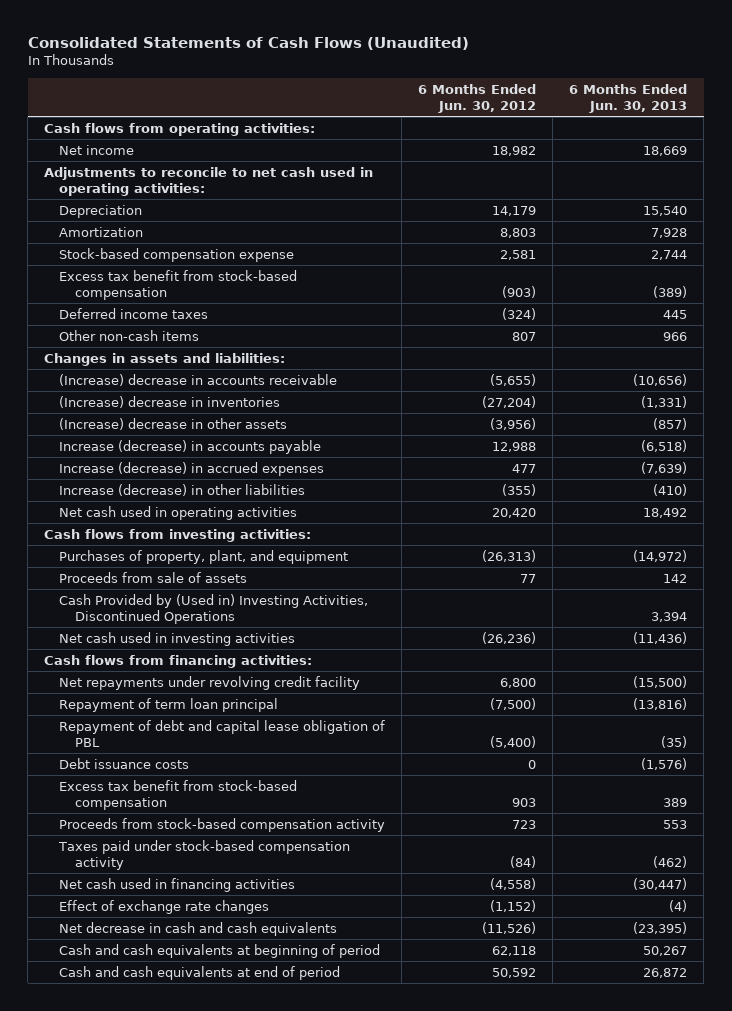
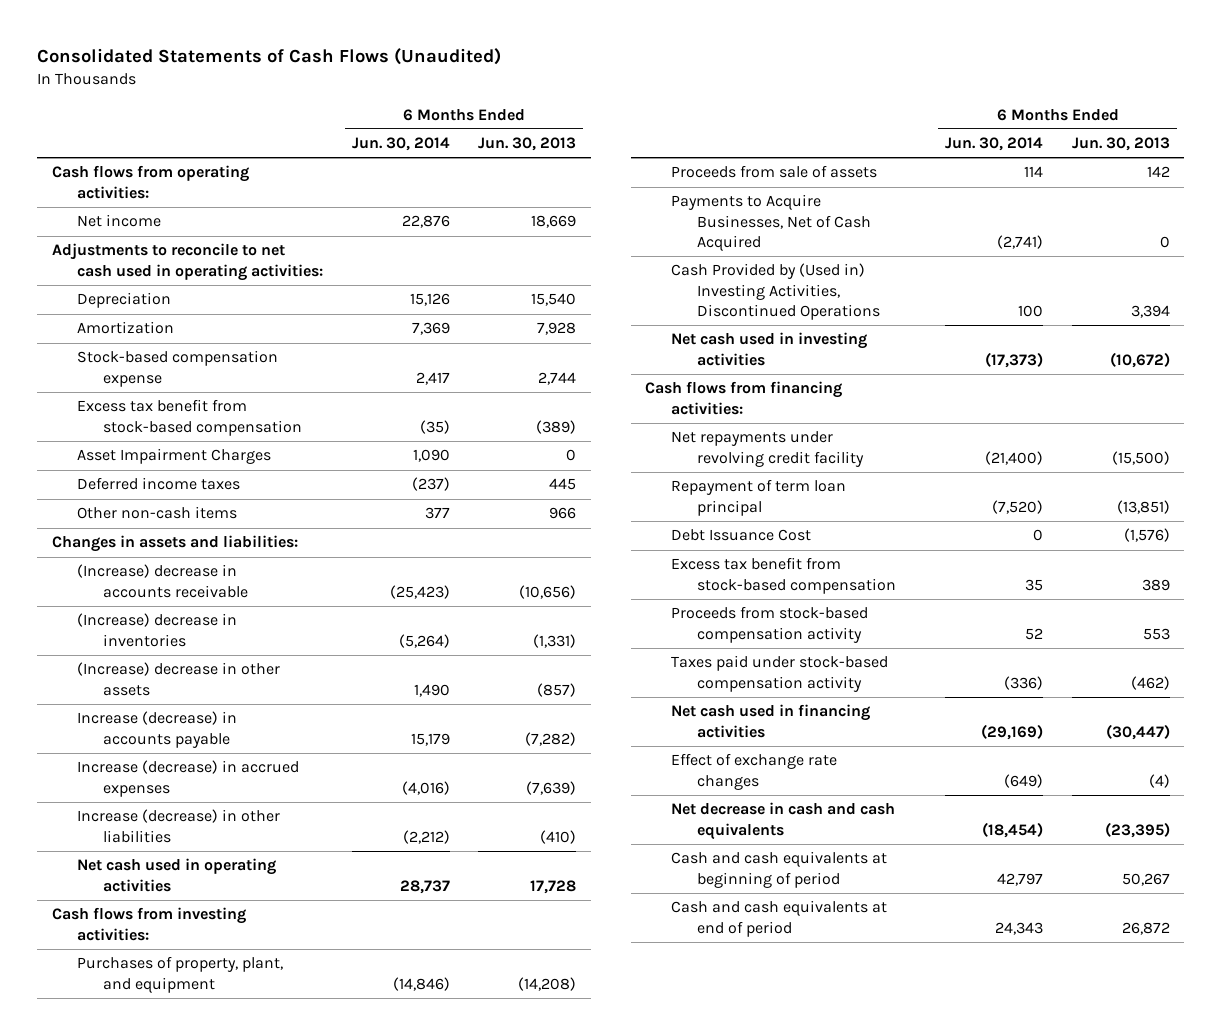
- | 6 Months Ended Jun. 30, 2012 | 6 Months Ended Jun. 30, 2013
+ | 6 Months Ended Jun. 30, 2014 | 6 Months Ended Jun. 30, 2013
+ Asset Impairment Charges | 1,090 | 0
- Increase (decrease) in accounts payable | 12,988 | (6,518)
+ Increase (decrease) in accounts payable | 15,179 | (7,282)
- Net cash used in operating activities | 20,420 | 18,492
+ Net cash used in operating activities | 28,737 | 17,728
- Purchases of property, plant, and equipment | (26,313) | (14,972)
+ Purchases of property, plant, and equipment | (14,846) | (14,208)
+ Payments to Acquire Businesses, Net of Cash Acquired | (2,741) | 0
- Net cash used in investing activities | (26,236) | (11,436)
+ Net cash used in investing activities | (17,373) | (10,672)
- Repayment of term loan principal | (7,500) | (13,816)
- Repayment of debt and capital lease obligation of PBL | (5,400) | (35)
- Debt issuance costs | 0 | (1,576)
+ Repayment of term loan principal | (7,520) | (13,851)
+ Debt Issuance Cost | 0 | (1,576)

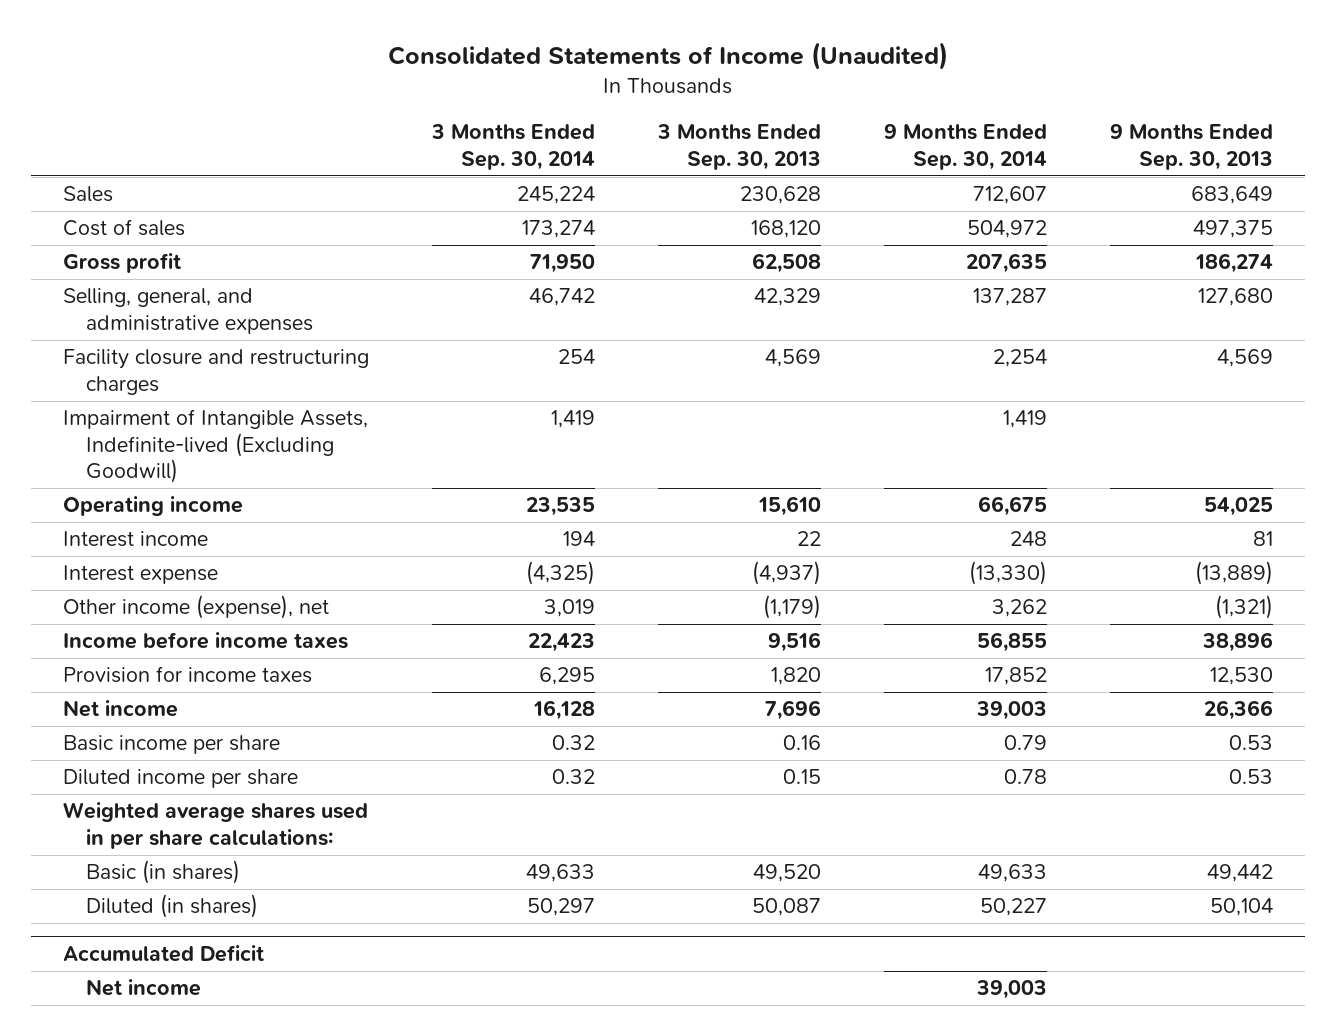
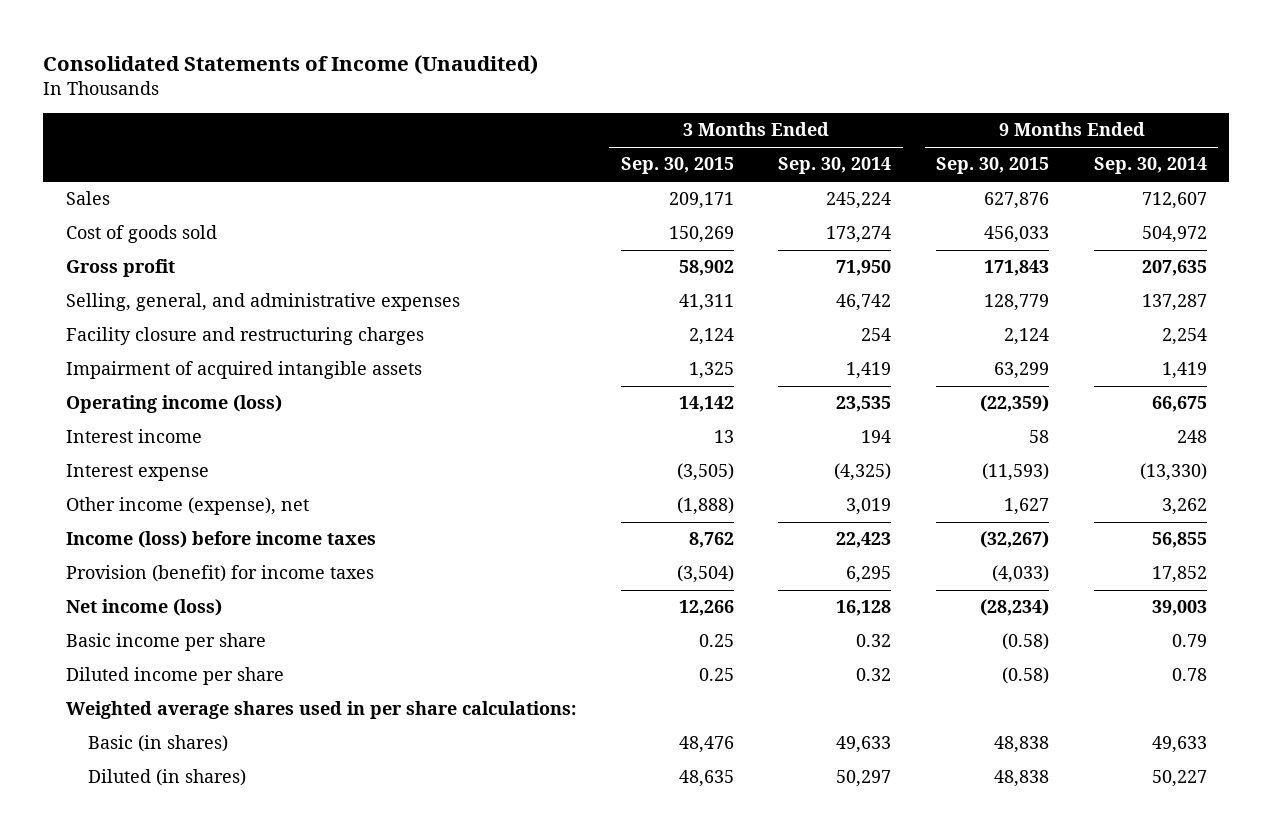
- | 3 Months Ended Sep. 30, 2014 | 3 Months Ended Sep. 30, 2013 | 9 Months Ended Sep. 30, 2014 | 9 Months Ended Sep. 30, 2013
+ | 3 Months Ended Sep. 30, 2015 | 3 Months Ended Sep. 30, 2014 | 9 Months Ended Sep. 30, 2015 | 9 Months Ended Sep. 30, 2014
- Cost of sales | 173,274 | 168,120 | 504,972 | 497,375
+ Cost of goods sold | 150,269 | 173,274 | 456,033 | 504,972
- Impairment of Intangible Assets, Indefinite-lived (Excluding Goodwill) | 1,419 | | 1,419 |
- Operating income | 23,535 | 15,610 | 66,675 | 54,025
+ Impairment of acquired intangible assets | 1,325 | 1,419 | 63,299 | 1,419
+ Operating income (loss) | 14,142 | 23,535 | (22,359) | 66,675
- Income before income taxes | 22,423 | 9,516 | 56,855 | 38,896
- Provision for income taxes | 6,295 | 1,820 | 17,852 | 12,530
- Net income | 16,128 | 7,696 | 39,003 | 26,366
+ Income (loss) before income taxes | 8,762 | 22,423 | (32,267) | 56,855
+ Provision (benefit) for income taxes | (3,504) | 6,295 | (4,033) | 17,852
+ Net income (loss) | 12,266 | 16,128 | (28,234) | 39,003
- Accumulated Deficit
- Net income | | | 39,003 |

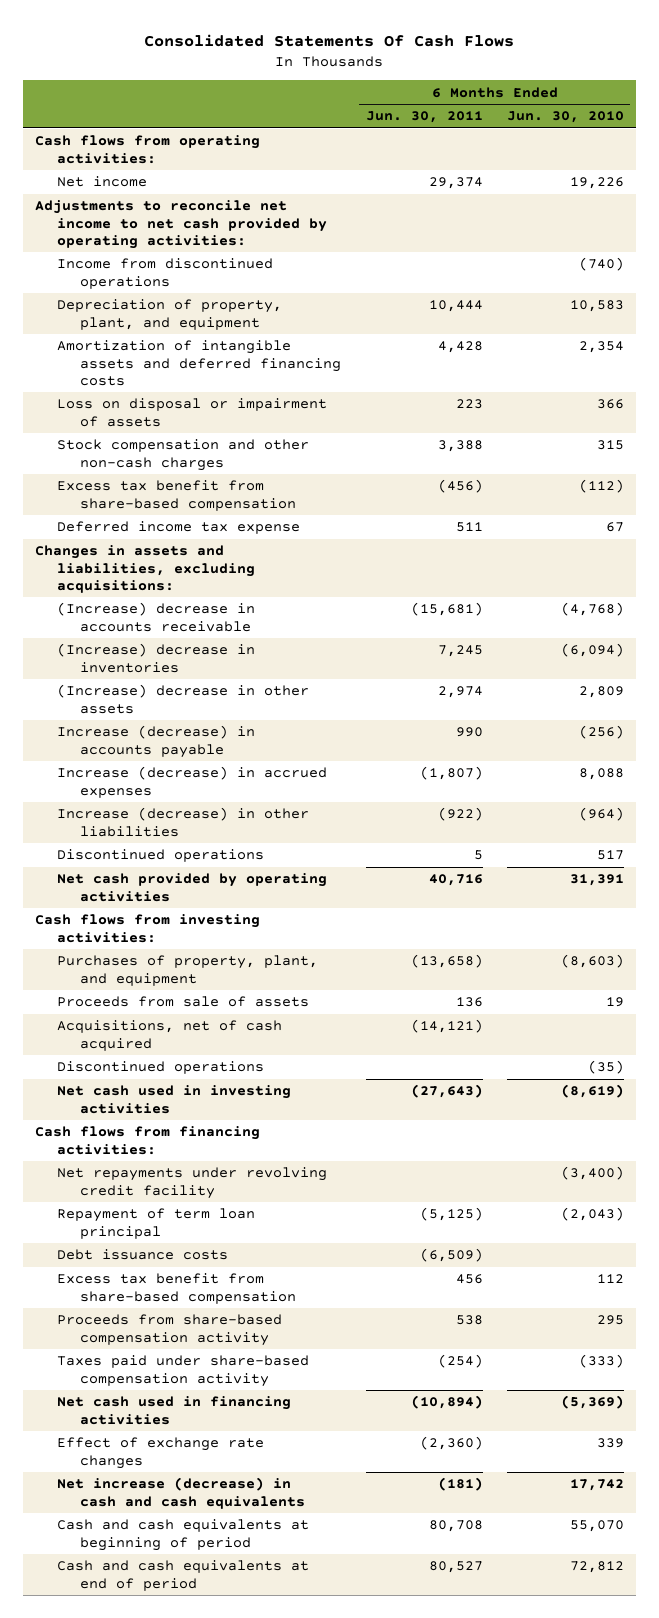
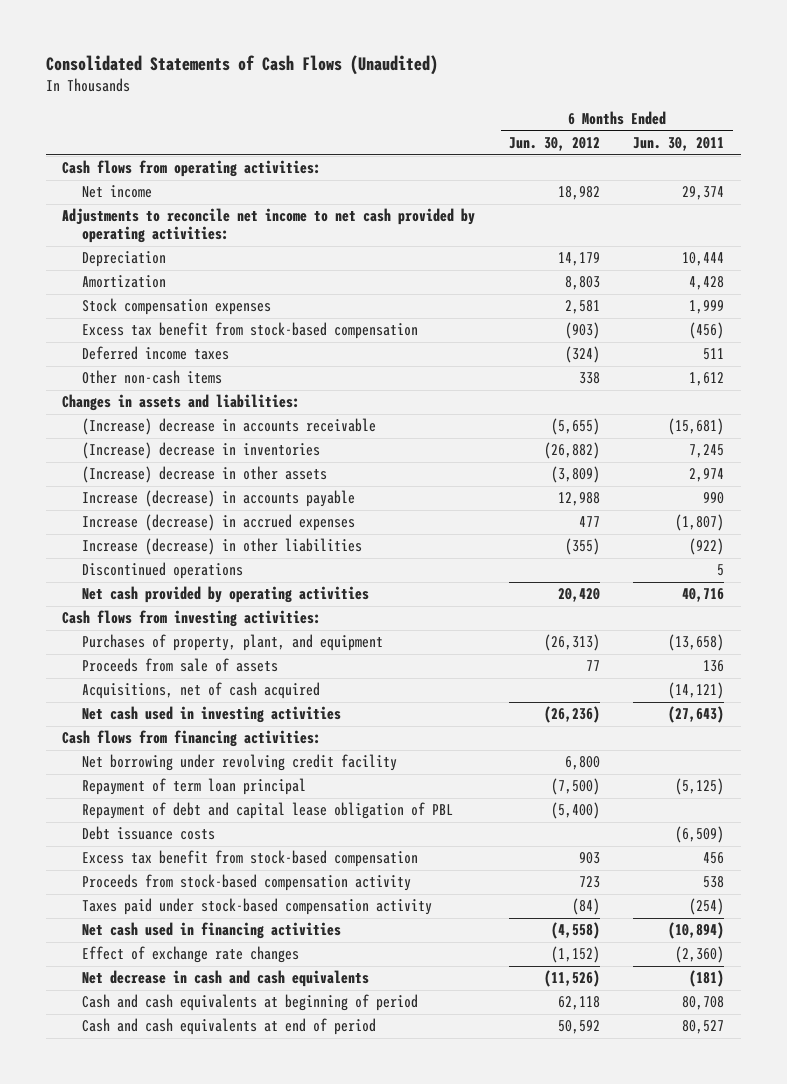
- Consolidated Statements Of Cash Flows
+ Consolidated Statements of Cash Flows (Unaudited)
- | 6 Months Ended Jun. 30, 2011 | 6 Months Ended Jun. 30, 2010
+ | 6 Months Ended Jun. 30, 2012 | 6 Months Ended Jun. 30, 2011
- Income from discontinued operations | | (740)
- Depreciation of property, plant, and equipment | 10,444 | 10,583
- Amortization of intangible assets and deferred financing costs | 4,428 | 2,354
- Loss on disposal or impairment of assets | 223 | 366
- Stock compensation and other non-cash charges | 3,388 | 315
- Excess tax benefit from share-based compensation | (456) | (112)
- Deferred income tax expense | 511 | 67
- Changes in assets and liabilities, excluding acquisitions:
+ Depreciation | 14,179 | 10,444
+ Amortization | 8,803 | 4,428
+ Stock compensation expenses | 2,581 | 1,999
+ Excess tax benefit from stock-based compensation | (903) | (456)
+ Deferred income taxes | (324) | 511
+ Other non-cash items | 338 | 1,612
+ Changes in assets and liabilities:
- Discontinued operations | | (35)
- Net repayments under revolving credit facility | | (3,400)
+ Net borrowing under revolving credit facility | 6,800 |
+ Repayment of debt and capital lease obligation of PBL | (5,400) |
- Excess tax benefit from share-based compensation | 456 | 112
- Proceeds from share-based compensation activity | 538 | 295
- Taxes paid under share-based compensation activity | (254) | (333)
+ Excess tax benefit from stock-based compensation | 903 | 456
+ Proceeds from stock-based compensation activity | 723 | 538
+ Taxes paid under stock-based compensation activity | (84) | (254)
- Net increase (decrease) in cash and cash equivalents | (181) | 17,742
+ Net decrease in cash and cash equivalents | (11,526) | (181)

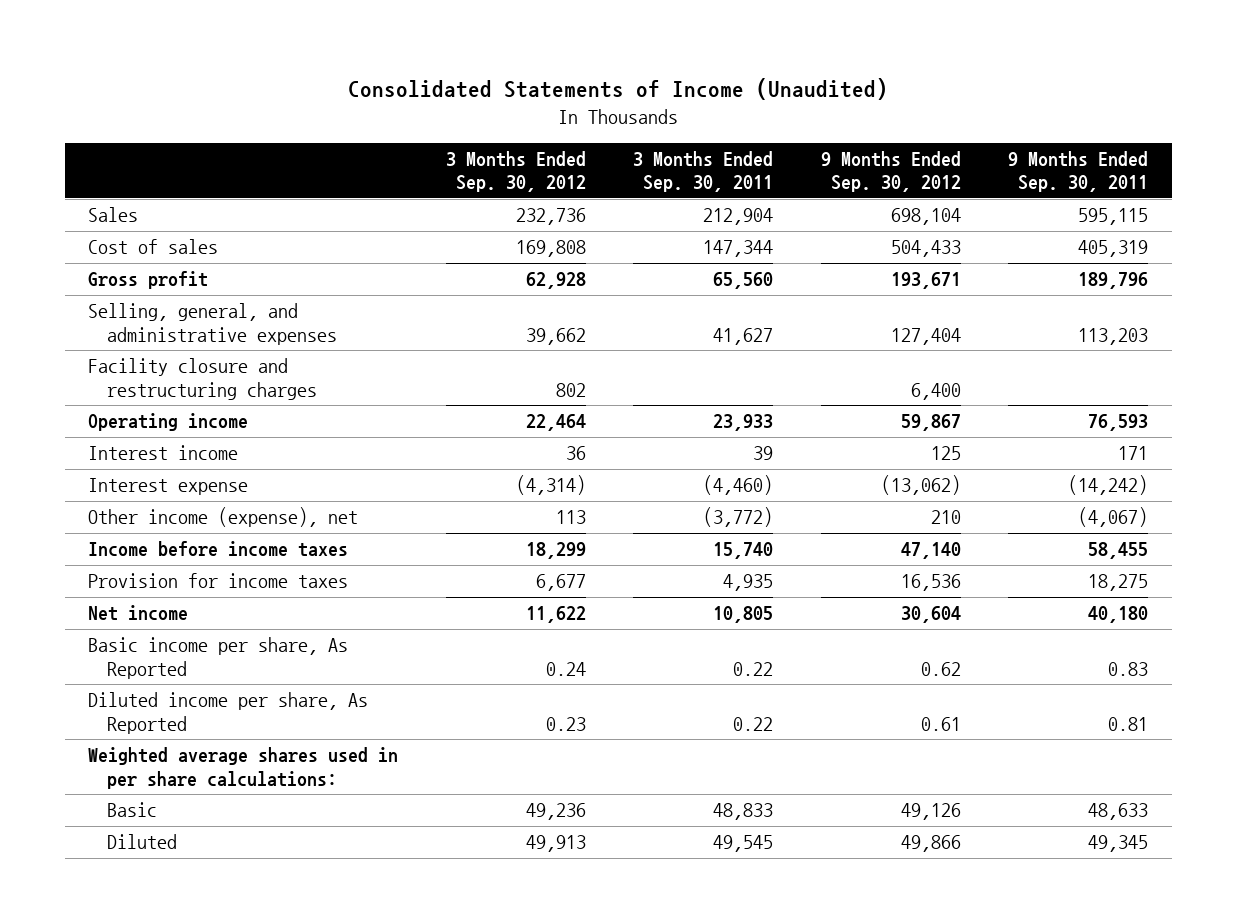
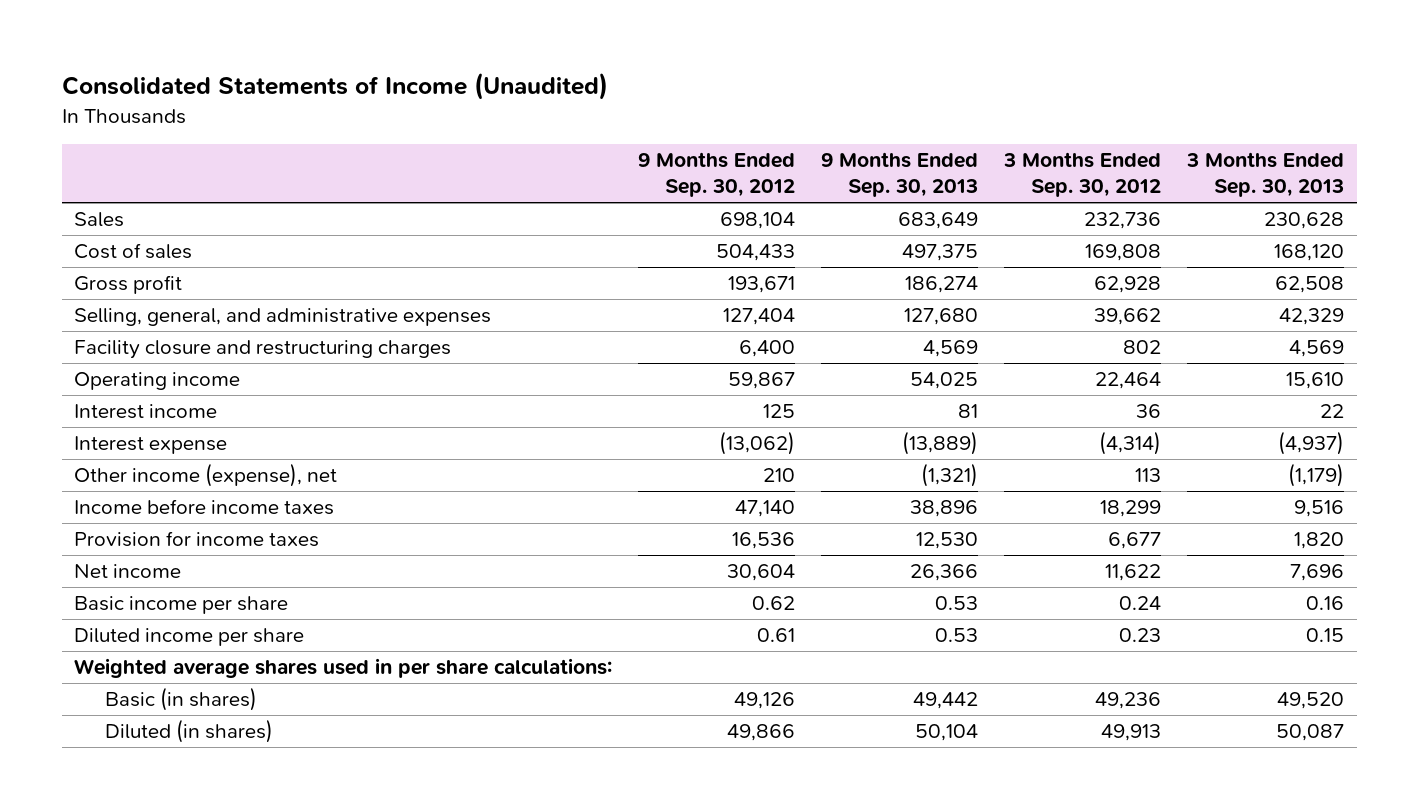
- | 3 Months Ended Sep. 30, 2012 | 3 Months Ended Sep. 30, 2011 | 9 Months Ended Sep. 30, 2012 | 9 Months Ended Sep. 30, 2011
+ | 9 Months Ended Sep. 30, 2012 | 9 Months Ended Sep. 30, 2013 | 3 Months Ended Sep. 30, 2012 | 3 Months Ended Sep. 30, 2013
- Basic income per share, As Reported | 0.24 | 0.22 | 0.62 | 0.83
- Diluted income per share, As Reported | 0.23 | 0.22 | 0.61 | 0.81
+ Basic income per share | 0.62 | 0.53 | 0.24 | 0.16
+ Diluted income per share | 0.61 | 0.53 | 0.23 | 0.15
- Basic | 49,236 | 48,833 | 49,126 | 48,633
- Diluted | 49,913 | 49,545 | 49,866 | 49,345
+ Basic (in shares) | 49,126 | 49,442 | 49,236 | 49,520
+ Diluted (in shares) | 49,866 | 50,104 | 49,913 | 50,087

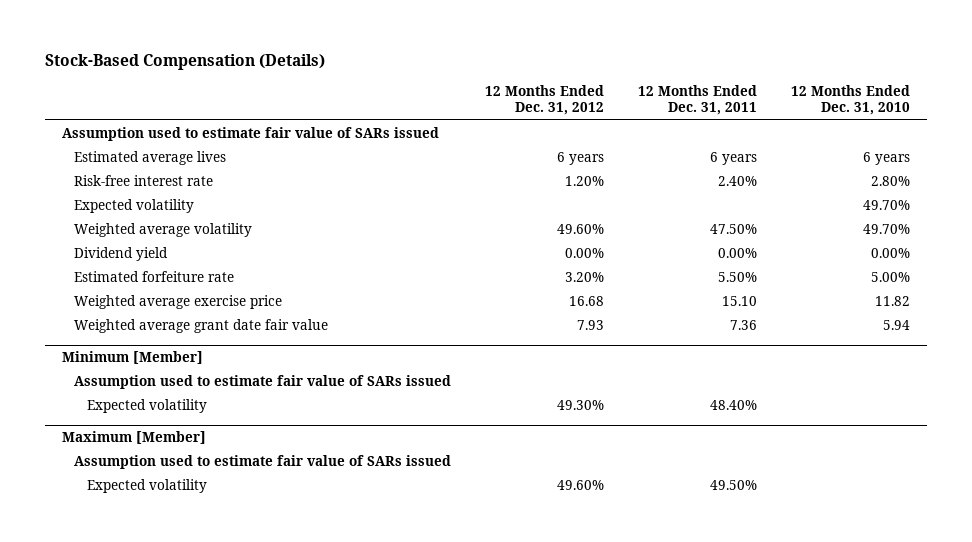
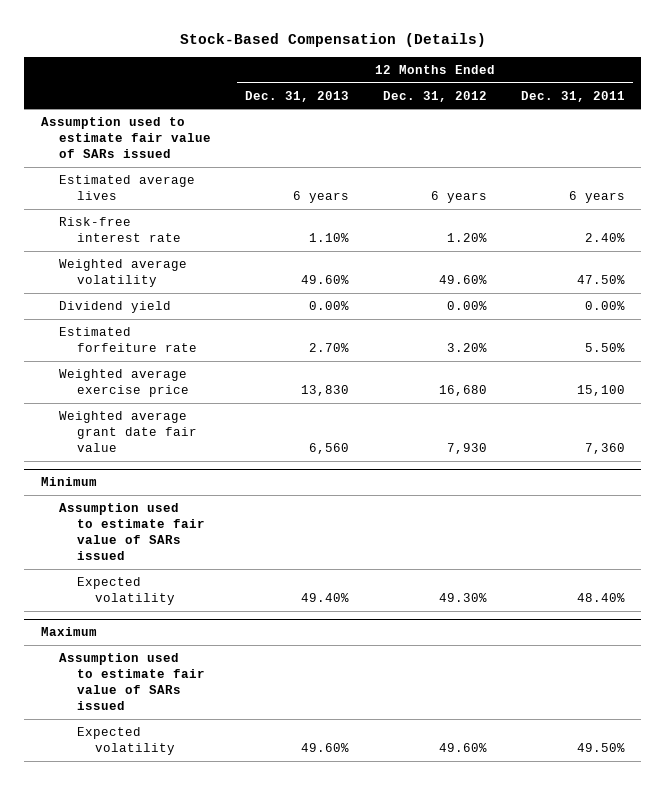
- | 12 Months Ended Dec. 31, 2012 | 12 Months Ended Dec. 31, 2011 | 12 Months Ended Dec. 31, 2010
+ | 12 Months Ended Dec. 31, 2013 | 12 Months Ended Dec. 31, 2012 | 12 Months Ended Dec. 31, 2011
- Expected volatility | | | 49.70%
- Weighted average exercise price | 16.68 | 15.10 | 11.82
- Weighted average grant date fair value | 7.93 | 7.36 | 5.94
- Minimum [Member]
+ Weighted average exercise price | 13,830 | 16,680 | 15,100
+ Weighted average grant date fair value | 6,560 | 7,930 | 7,360
+ Minimum
- Maximum [Member]
+ Maximum

